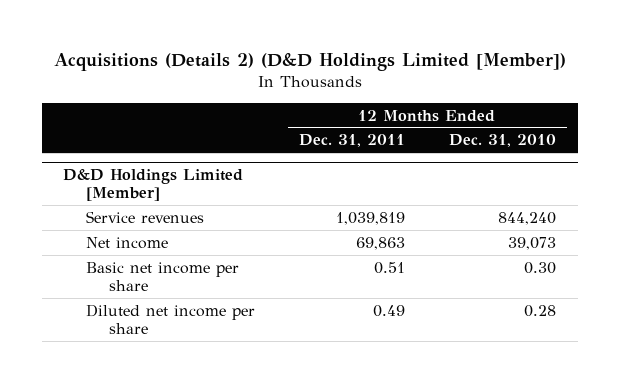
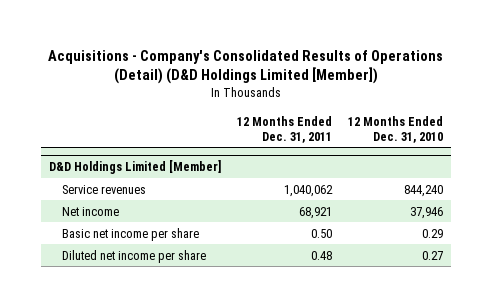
- Acquisitions (Details 2) (D&D Holdings Limited [Member])
+ Acquisitions - Company's Consolidated Results of Operations (Detail) (D&D Holdings Limited [Member])
@ D&D Holdings Limited [Member]
- Service revenues | 1,039,819 | 844,240
- Net income | 69,863 | 39,073
- Basic net income per share | 0.51 | 0.30
- Diluted net income per share | 0.49 | 0.28
+ Service revenues | 1,040,062 | 844,240
+ Net income | 68,921 | 37,946
+ Basic net income per share | 0.50 | 0.29
+ Diluted net income per share | 0.48 | 0.27

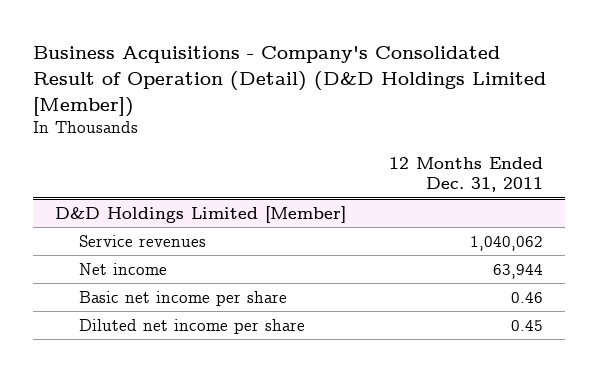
- Acquisitions - Company's Consolidated Results of Operations (Detail) (D&D Holdings Limited [Member])
+ Business Acquisitions - Company's Consolidated Result of Operation (Detail) (D&D Holdings Limited [Member])
- | 12 Months Ended Dec. 31, 2011 | 12 Months Ended Dec. 31, 2010
+ | 12 Months Ended Dec. 31, 2011
@ D&D Holdings Limited [Member]
- Net income | 68,921 | 37,946
- Basic net income per share | 0.50 | 0.29
- Diluted net income per share | 0.48 | 0.27
+ Net income | 63,944
+ Basic net income per share | 0.46
+ Diluted net income per share | 0.45

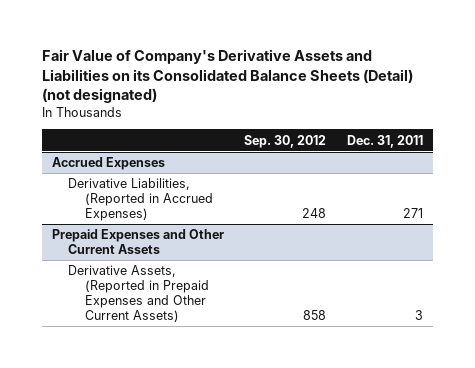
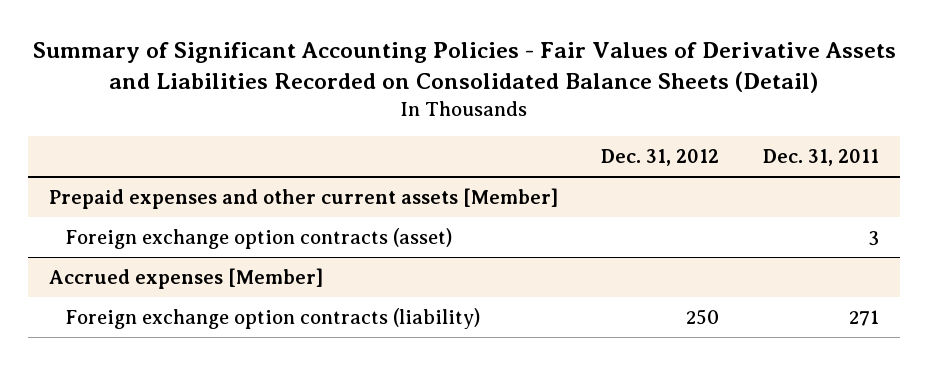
- Fair Value of Company's Derivative Assets and Liabilities on its Consolidated Balance Sheets (Detail) (not designated)
+ Summary of Significant Accounting Policies - Fair Values of Derivative Assets and Liabilities Recorded on Consolidated Balance Sheets (Detail)
- | Sep. 30, 2012 | Dec. 31, 2011
+ | Dec. 31, 2012 | Dec. 31, 2011
- Accrued Expenses
- Derivative Liabilities, (Reported in Accrued Expenses) | 248 | 271
- Prepaid Expenses and Other Current Assets
- Derivative Assets, (Reported in Prepaid Expenses and Other Current Assets) | 858 | 3
+ Prepaid expenses and other current assets [Member]
+ Foreign exchange option contracts (asset) | | 3
+ Accrued expenses [Member]
+ Foreign exchange option contracts (liability) | 250 | 271

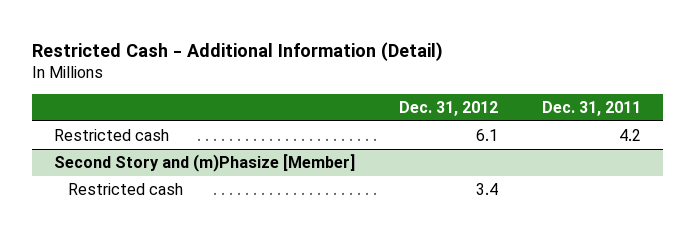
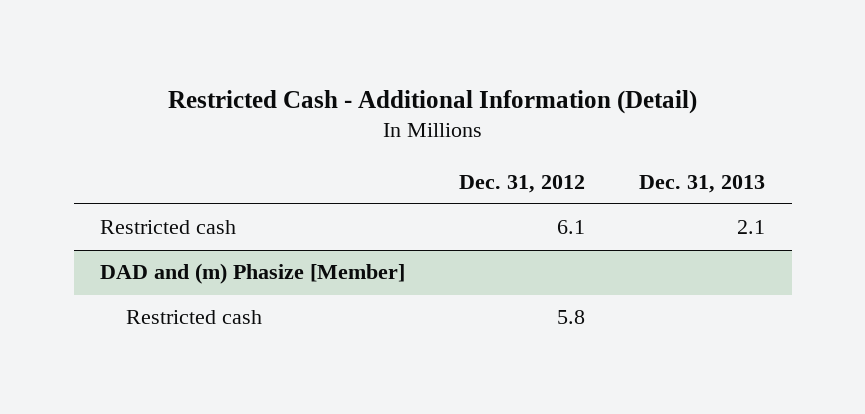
- | Dec. 31, 2012 | Dec. 31, 2011
+ | Dec. 31, 2012 | Dec. 31, 2013
- Second Story and (m)Phasize [Member]
- Restricted cash | 3.4 |
+ DAD and (m) Phasize [Member]
+ Restricted cash | 5.8 |

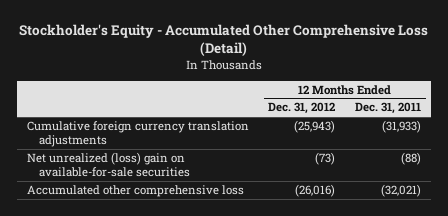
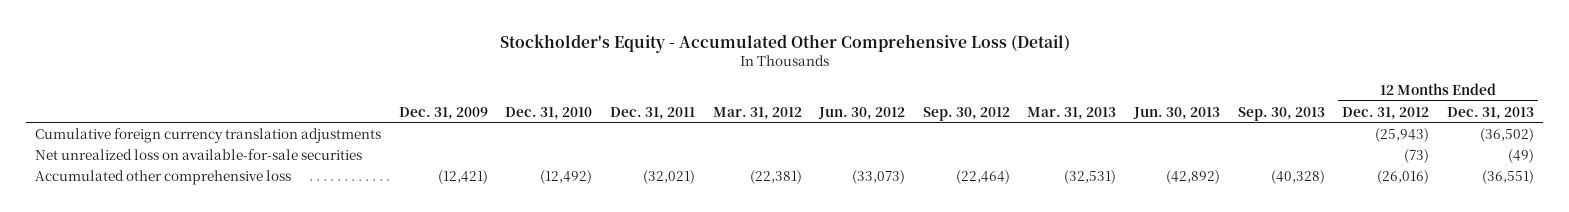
- | 12 Months Ended Dec. 31, 2012 | 12 Months Ended Dec. 31, 2011
+ | Dec. 31, 2009 | Dec. 31, 2010 | Dec. 31, 2011 | Mar. 31, 2012 | Jun. 30, 2012 | Sep. 30, 2012 | Mar. 31, 2013 | Jun. 30, 2013 | Sep. 30, 2013 | 12 Months Ended Dec. 31, 2012 | 12 Months Ended Dec. 31, 2013
- Net unrealized (loss) gain on available-for-sale securities | (73) | (88)
+ Net unrealized loss on available-for-sale securities | | | | | | | | | | (73) | (49)

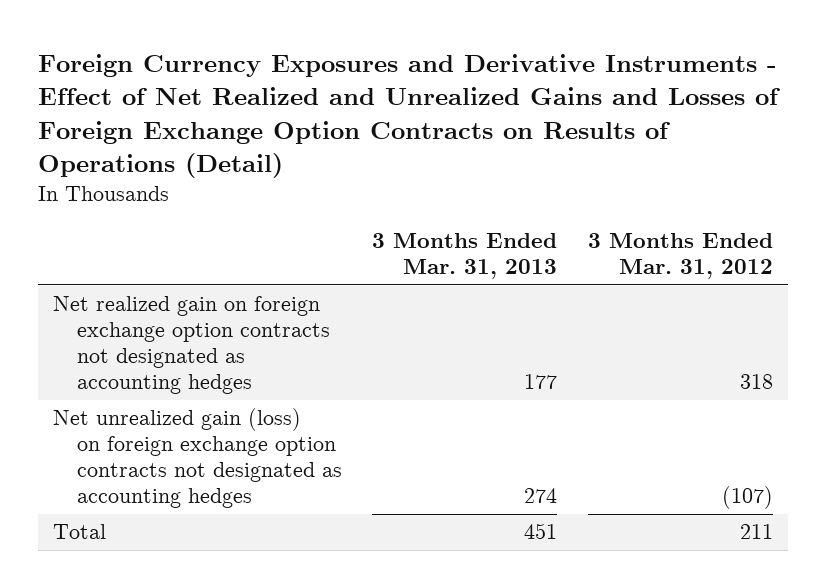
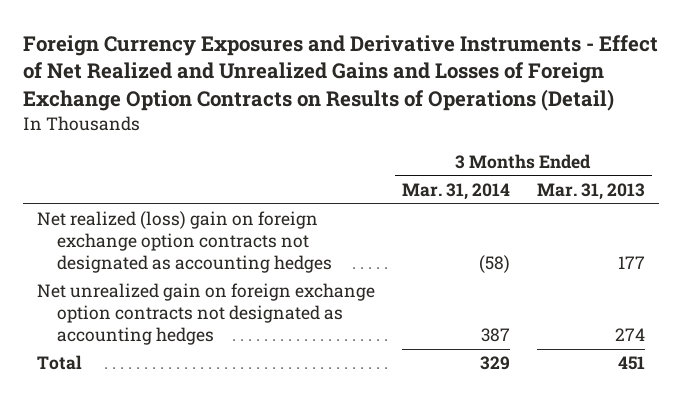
- | 3 Months Ended Mar. 31, 2013 | 3 Months Ended Mar. 31, 2012
+ | 3 Months Ended Mar. 31, 2014 | 3 Months Ended Mar. 31, 2013
- Net realized gain on foreign exchange option contracts not designated as accounting hedges | 177 | 318
- Net unrealized gain (loss) on foreign exchange option contracts not designated as accounting hedges | 274 | (107)
+ Net realized (loss) gain on foreign exchange option contracts not designated as accounting hedges | (58) | 177
+ Net unrealized gain on foreign exchange option contracts not designated as accounting hedges | 387 | 274

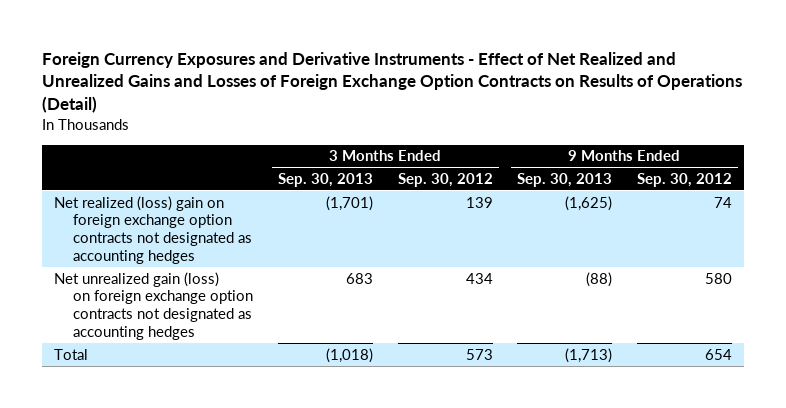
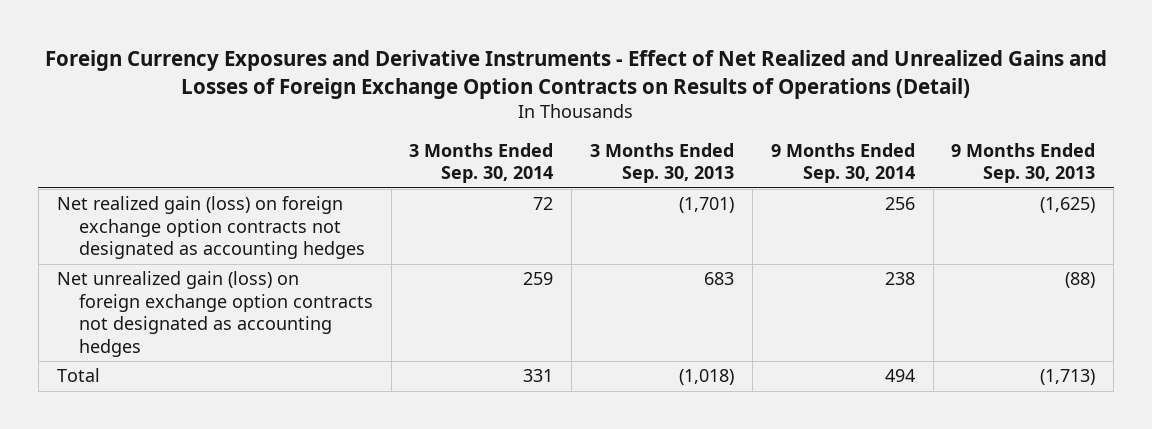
- | 3 Months Ended Sep. 30, 2013 | 3 Months Ended Sep. 30, 2012 | 9 Months Ended Sep. 30, 2013 | 9 Months Ended Sep. 30, 2012
+ | 3 Months Ended Sep. 30, 2014 | 3 Months Ended Sep. 30, 2013 | 9 Months Ended Sep. 30, 2014 | 9 Months Ended Sep. 30, 2013
- Net realized (loss) gain on foreign exchange option contracts not designated as accounting hedges | (1,701) | 139 | (1,625) | 74
+ Net realized gain (loss) on foreign exchange option contracts not designated as accounting hedges | 72 | (1,701) | 256 | (1,625)

